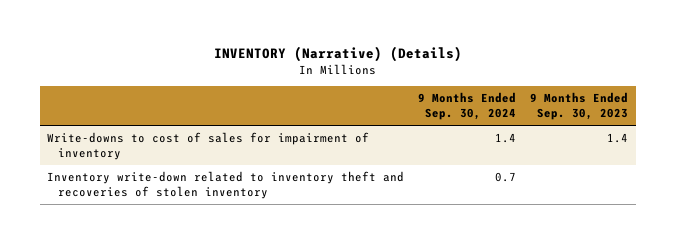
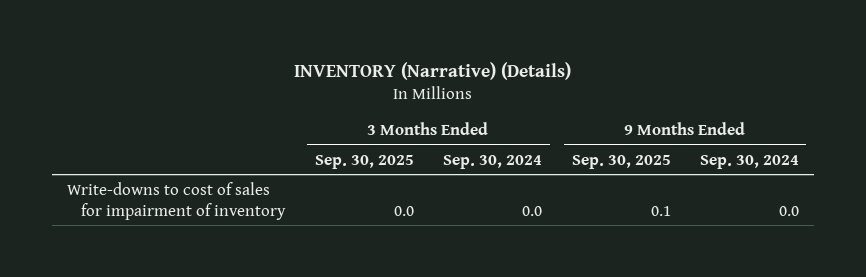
- | 9 Months Ended Sep. 30, 2024 | 9 Months Ended Sep. 30, 2023
+ | 3 Months Ended Sep. 30, 2025 | 3 Months Ended Sep. 30, 2024 | 9 Months Ended Sep. 30, 2025 | 9 Months Ended Sep. 30, 2024
- Write-downs to cost of sales for impairment of inventory | 1.4 | 1.4
- Inventory write-down related to inventory theft and recoveries of stolen inventory | 0.7 |
+ Write-downs to cost of sales for impairment of inventory | 0.0 | 0.0 | 0.1 | 0.0

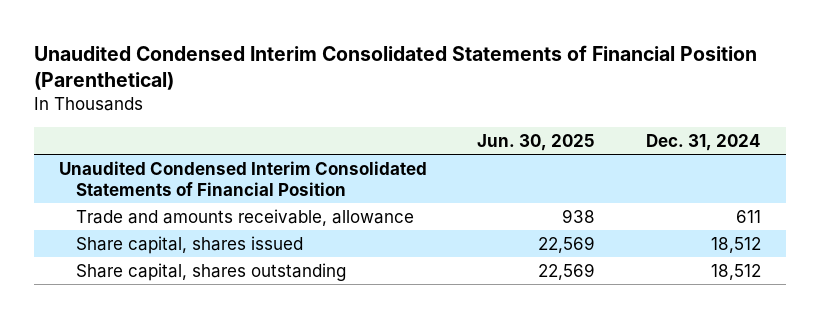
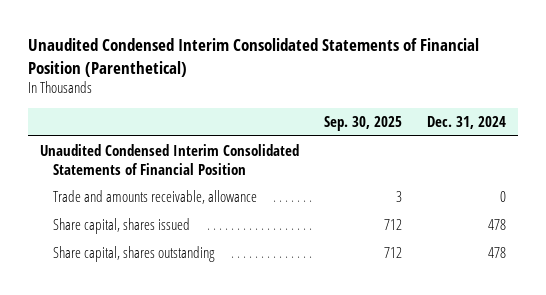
- | Jun. 30, 2025 | Dec. 31, 2024
+ | Sep. 30, 2025 | Dec. 31, 2024
- Trade and amounts receivable, allowance | 938 | 611
- Share capital, shares issued | 22,569 | 18,512
- Share capital, shares outstanding | 22,569 | 18,512
+ Trade and amounts receivable, allowance | 3 | 0
+ Share capital, shares issued | 712 | 478
+ Share capital, shares outstanding | 712 | 478

